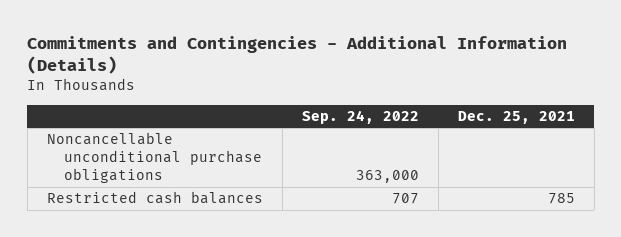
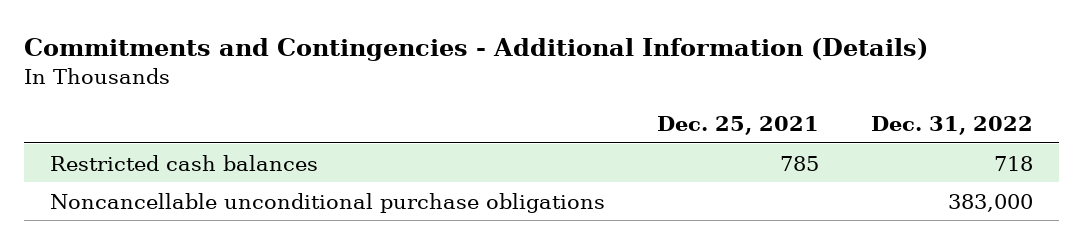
- | Sep. 24, 2022 | Dec. 25, 2021
+ | Dec. 25, 2021 | Dec. 31, 2022
moved down: Noncancellable unconditional purchase obligations | | 383,000

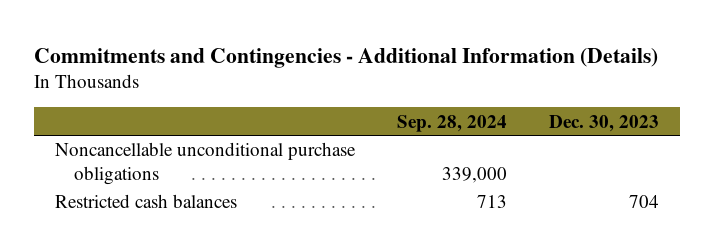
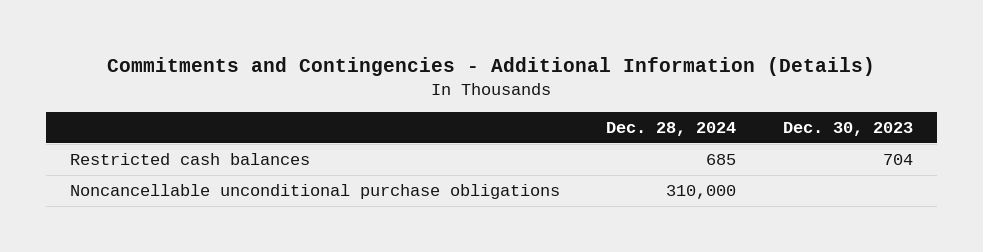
- | Sep. 28, 2024 | Dec. 30, 2023
+ | Dec. 28, 2024 | Dec. 30, 2023
moved down: Noncancellable unconditional purchase obligations | 310,000 |

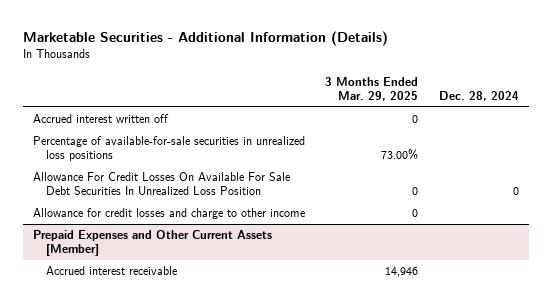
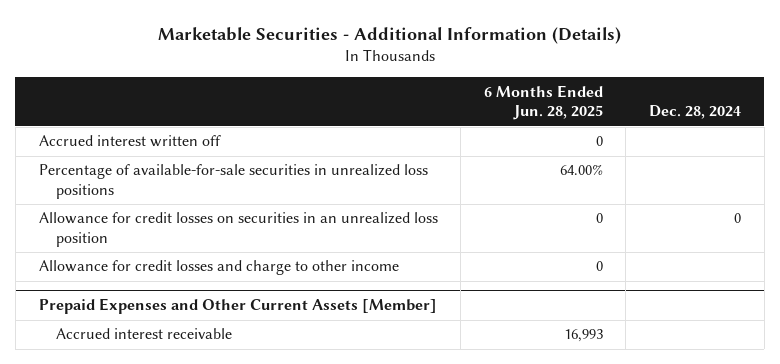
- | 3 Months Ended Mar. 29, 2025 | Dec. 28, 2024
+ | 6 Months Ended Jun. 28, 2025 | Dec. 28, 2024
- Allowance For Credit Losses On Available For Sale Debt Securities In Unrealized Loss Position | 0 | 0
+ Allowance for credit losses on securities in an unrealized loss position | 0 | 0

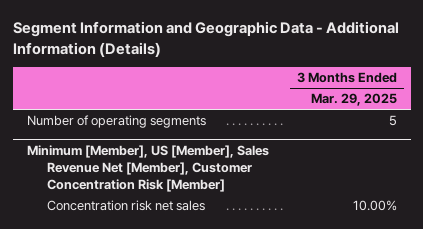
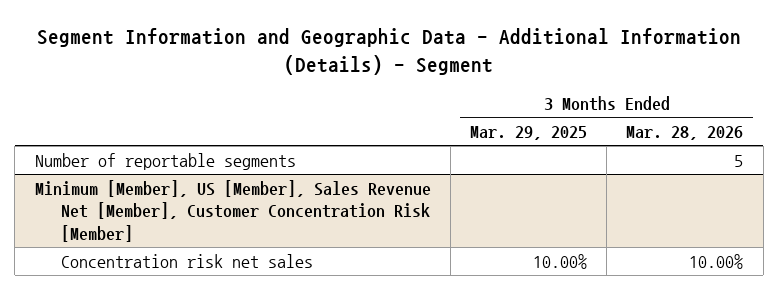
- Segment Information and Geographic Data - Additional Information (Details)
+ Segment Information and Geographic Data - Additional Information (Details) - Segment
- | 3 Months Ended Mar. 29, 2025
+ | 3 Months Ended Mar. 29, 2025 | 3 Months Ended Mar. 28, 2026
- Number of operating segments | 5
+ Number of reportable segments | | 5

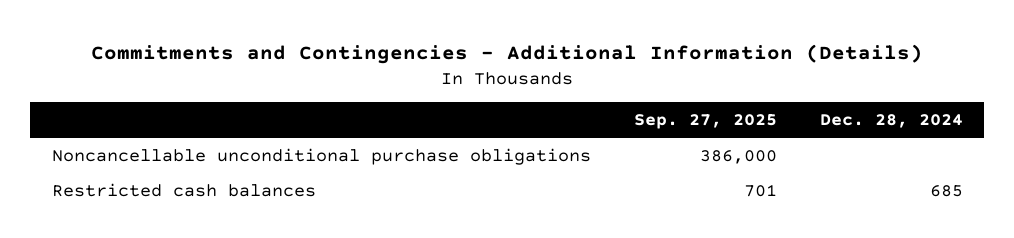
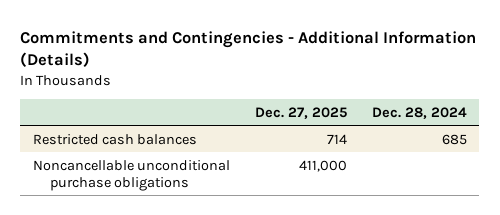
- | Sep. 27, 2025 | Dec. 28, 2024
+ | Dec. 27, 2025 | Dec. 28, 2024
moved down: Noncancellable unconditional purchase obligations | 411,000 |

